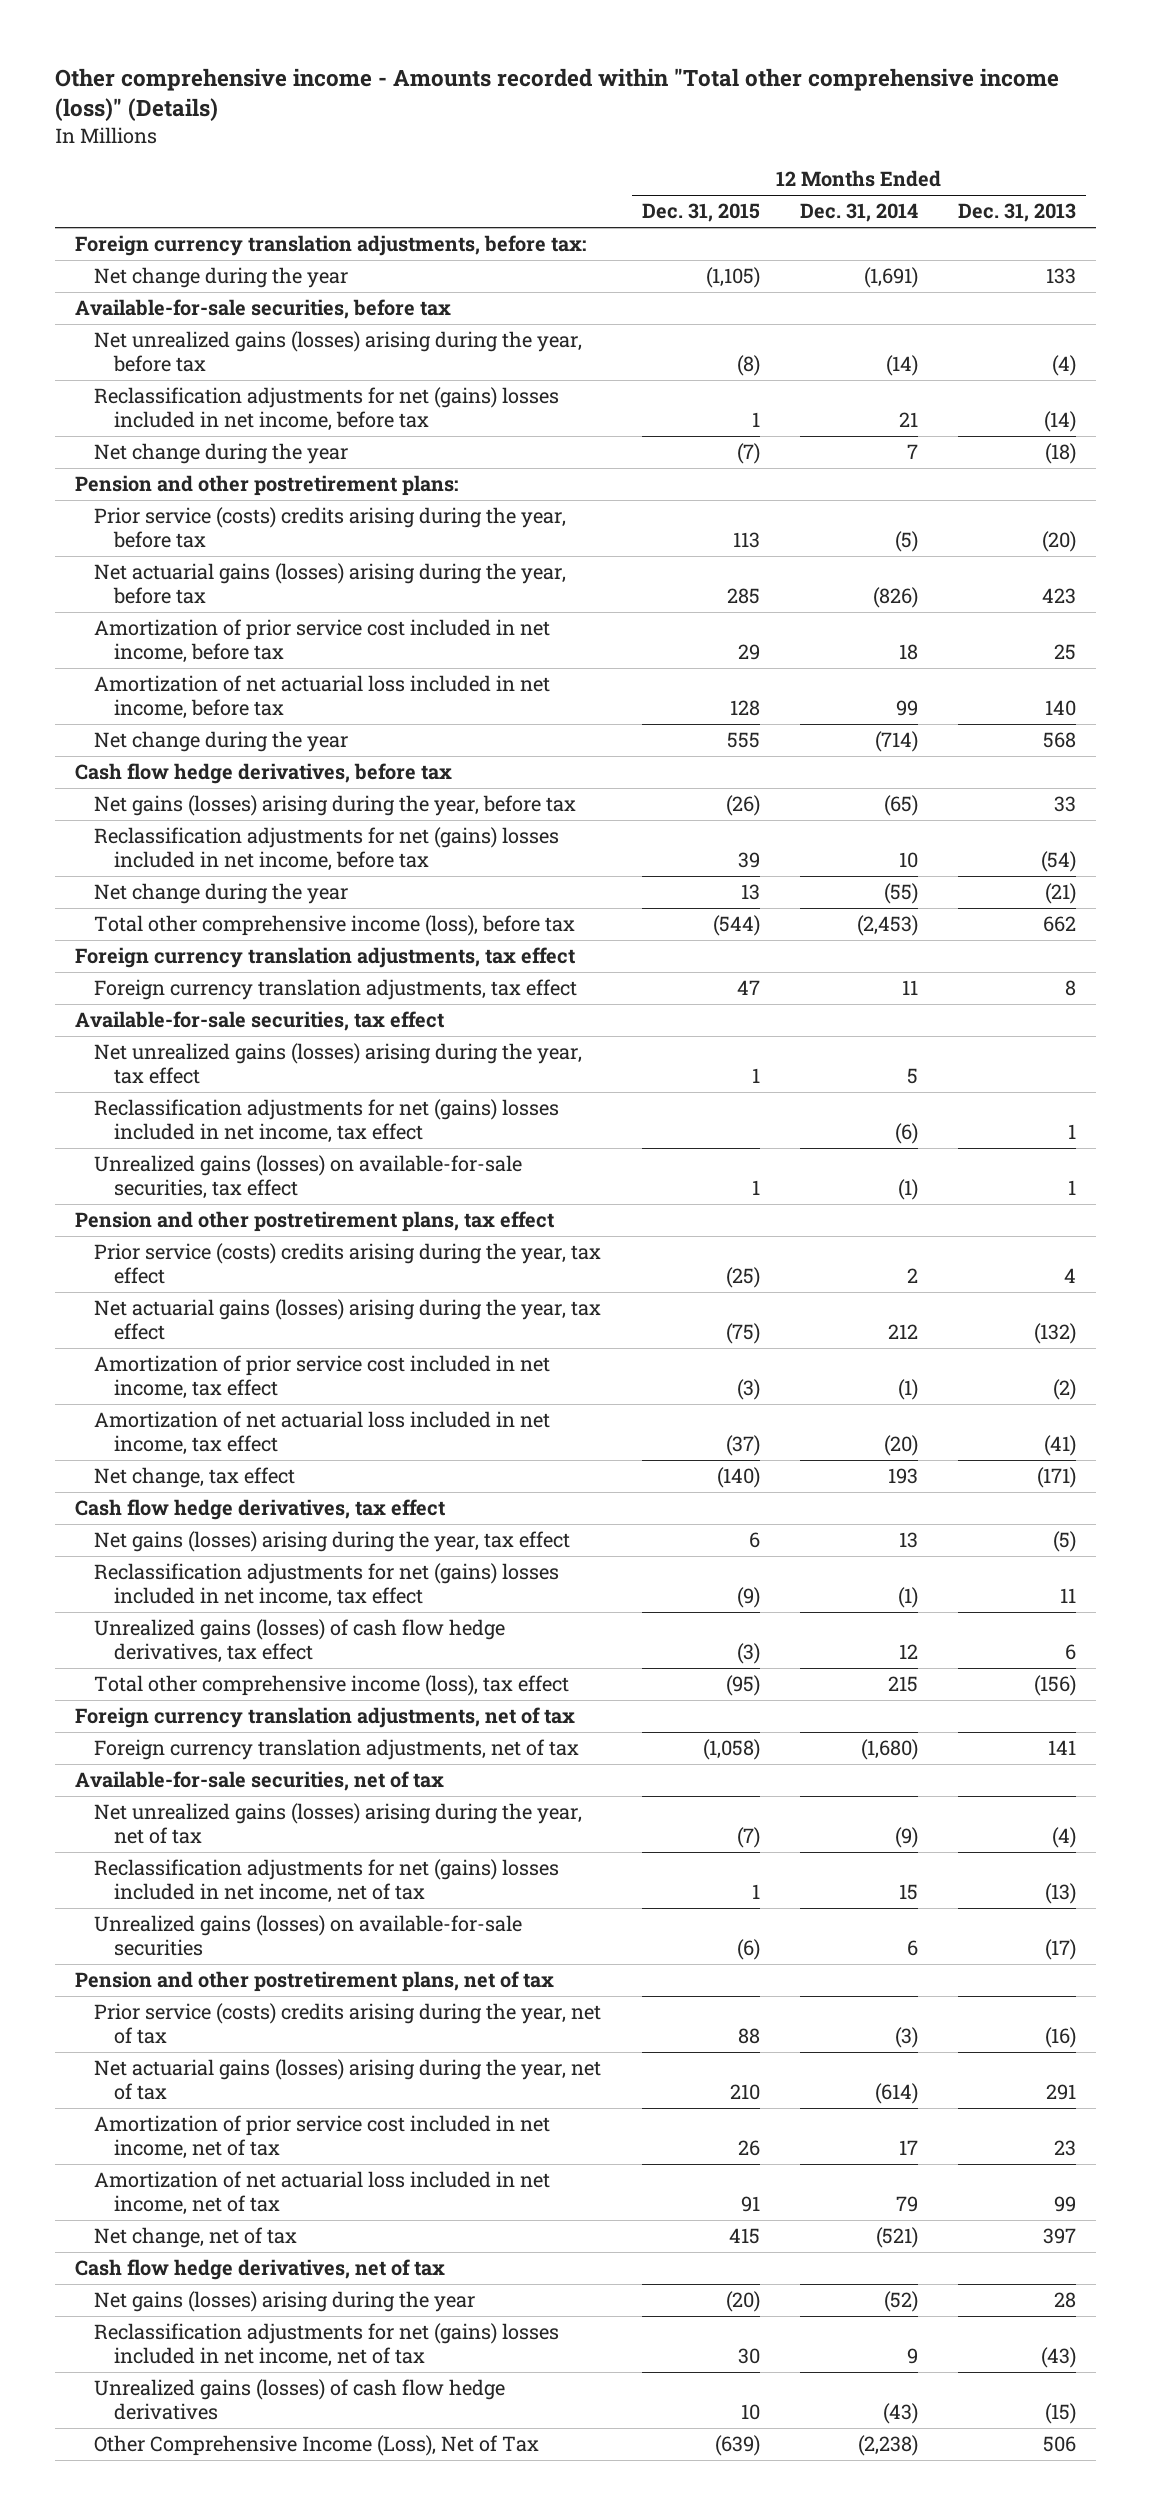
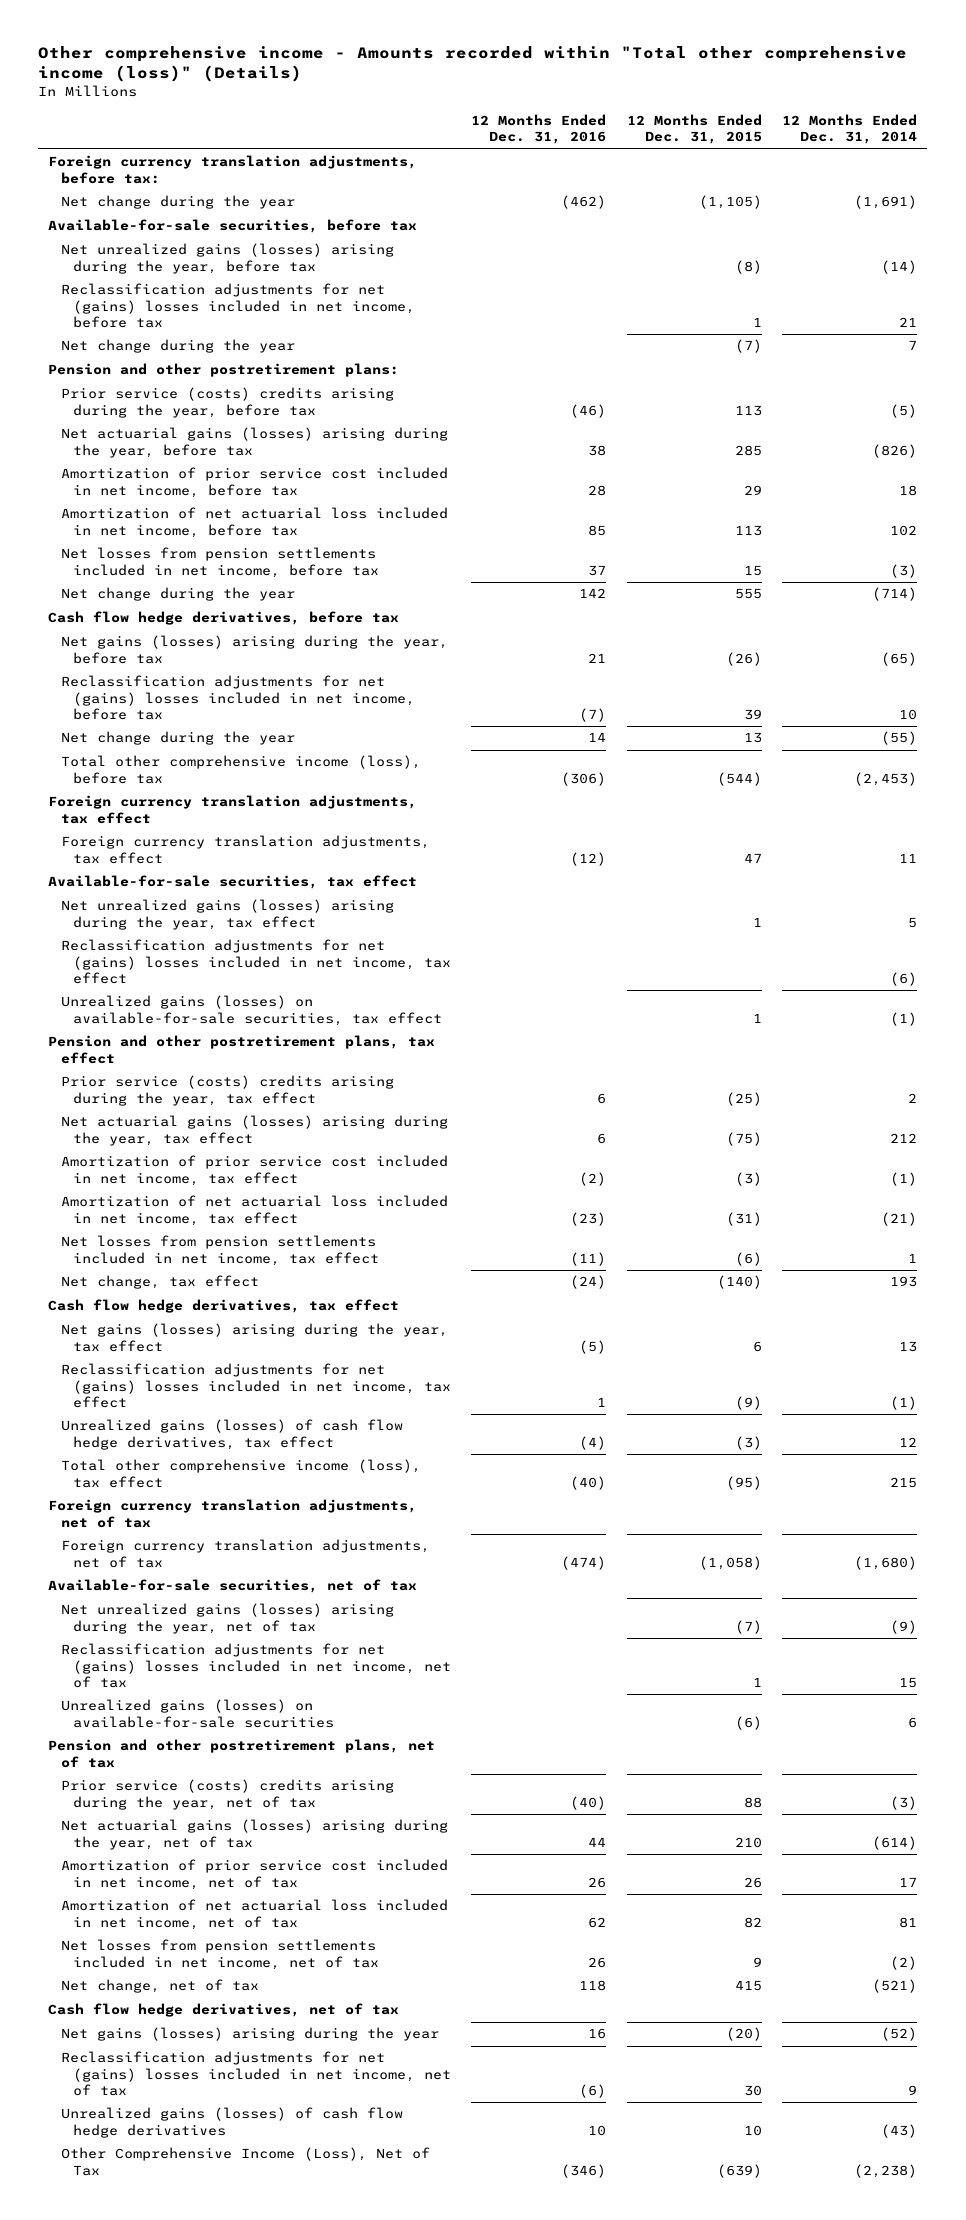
- | 12 Months Ended Dec. 31, 2015 | 12 Months Ended Dec. 31, 2014 | 12 Months Ended Dec. 31, 2013
+ | 12 Months Ended Dec. 31, 2016 | 12 Months Ended Dec. 31, 2015 | 12 Months Ended Dec. 31, 2014
- Amortization of net actuarial loss included in net income, before tax | 128 | 99 | 140
+ Amortization of net actuarial loss included in net income, before tax | 85 | 113 | 102
+ Net losses from pension settlements included in net income, before tax | 37 | 15 | (3)
- Amortization of net actuarial loss included in net income, tax effect | (37) | (20) | (41)
+ Amortization of net actuarial loss included in net income, tax effect | (23) | (31) | (21)
+ Net losses from pension settlements included in net income, tax effect | (11) | (6) | 1
- Amortization of net actuarial loss included in net income, net of tax | 91 | 79 | 99
+ Amortization of net actuarial loss included in net income, net of tax | 62 | 82 | 81
+ Net losses from pension settlements included in net income, net of tax | 26 | 9 | (2)

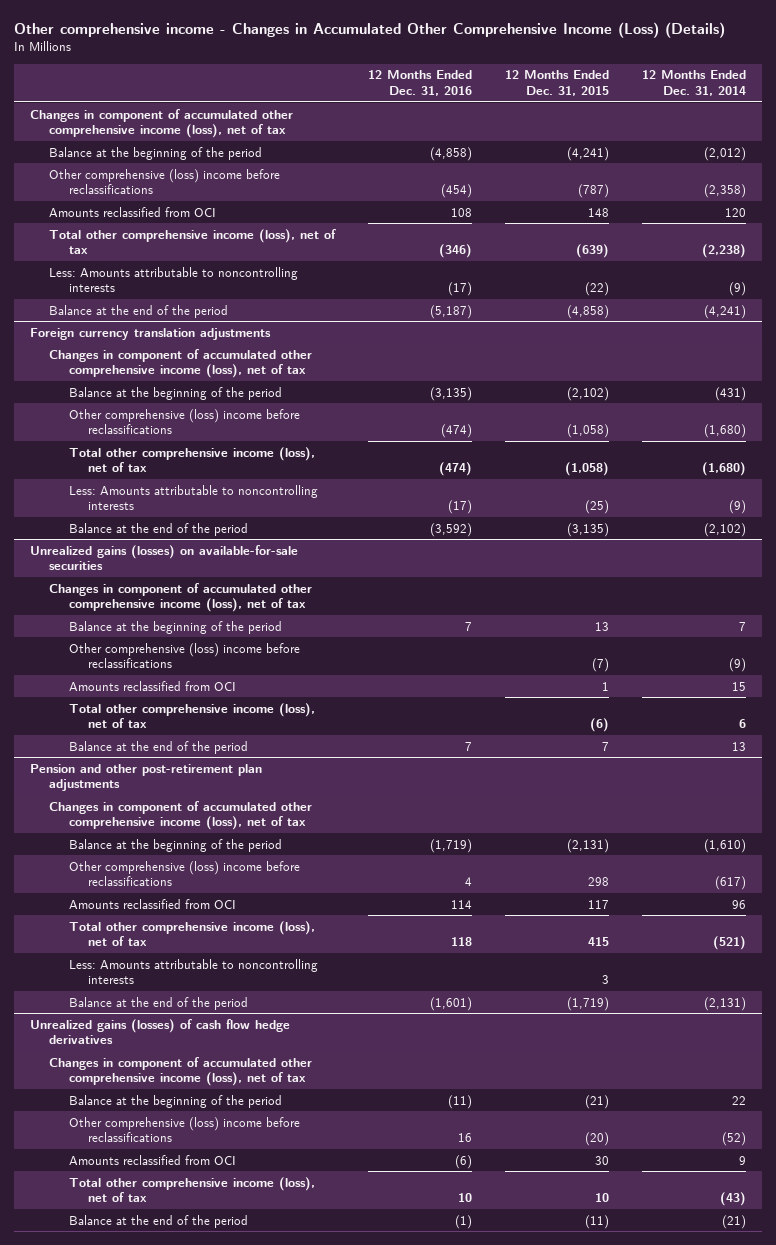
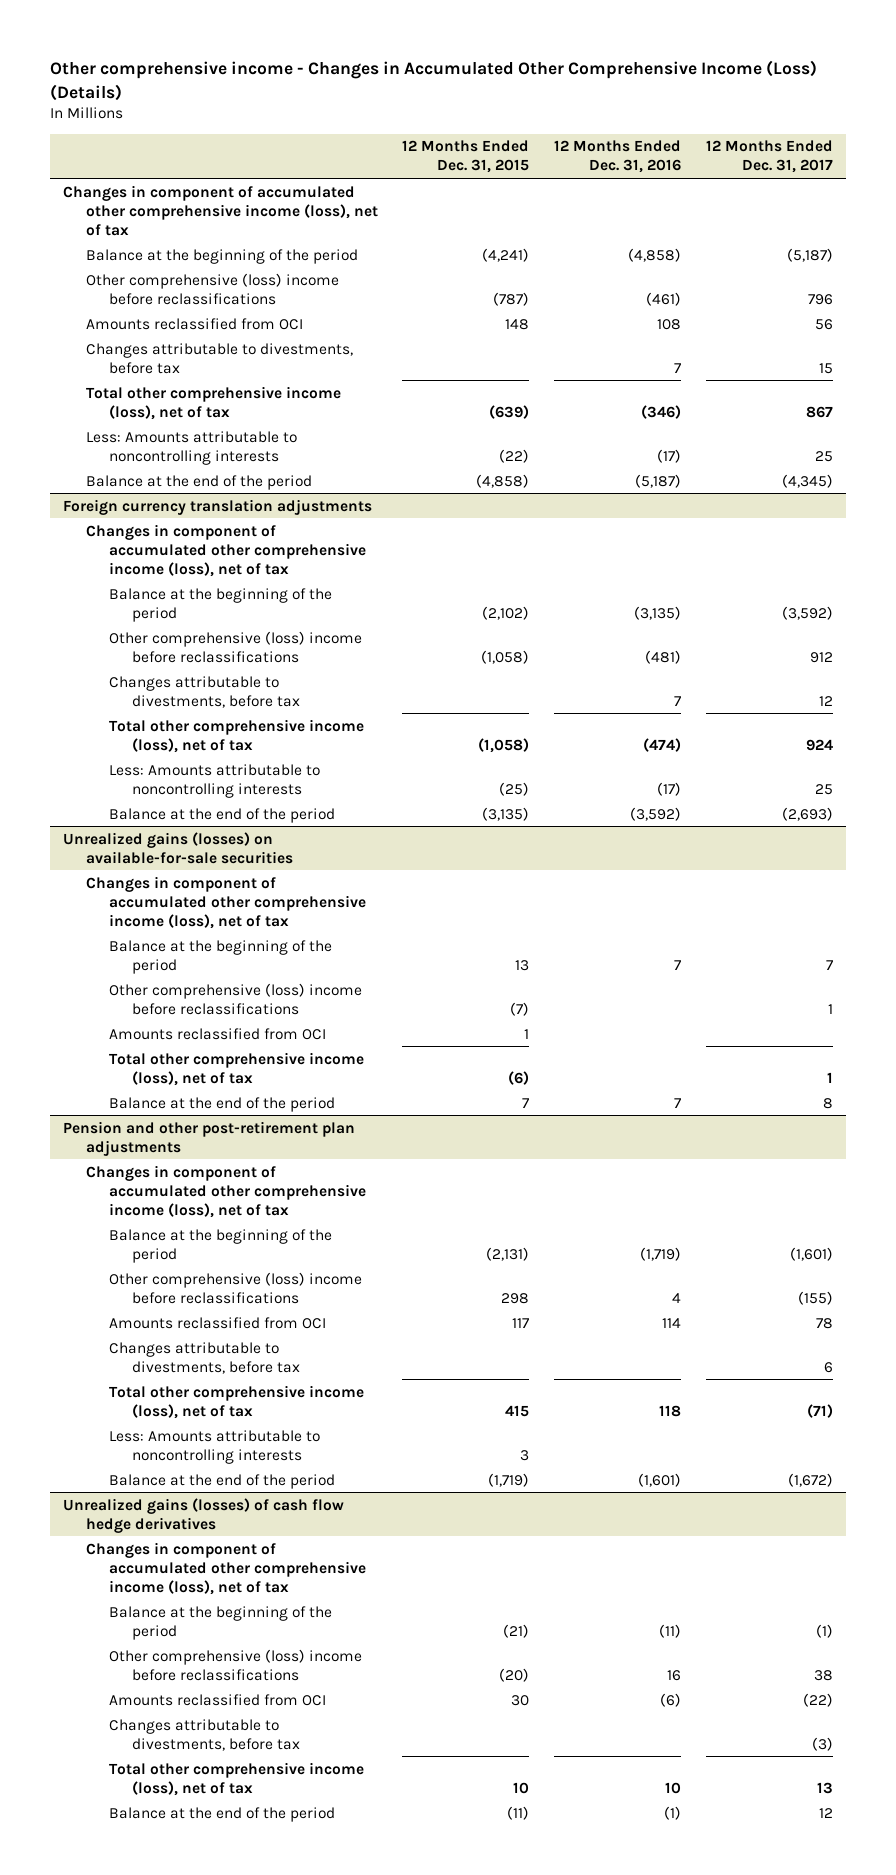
- | 12 Months Ended Dec. 31, 2016 | 12 Months Ended Dec. 31, 2015 | 12 Months Ended Dec. 31, 2014
+ | 12 Months Ended Dec. 31, 2015 | 12 Months Ended Dec. 31, 2016 | 12 Months Ended Dec. 31, 2017
- Other comprehensive (loss) income before reclassifications | (454) | (787) | (2,358)
+ Other comprehensive (loss) income before reclassifications | (787) | (461) | 796
+ Changes attributable to divestments, before tax | | 7 | 15
@ Foreign currency translation adjustments
- Other comprehensive (loss) income before reclassifications | (474) | (1,058) | (1,680)
+ Other comprehensive (loss) income before reclassifications | (1,058) | (481) | 912
+ Changes attributable to divestments, before tax | | 7 | 12
@ Pension and other post-retirement plan adjustments
+ Changes attributable to divestments, before tax | | | 6
@ Unrealized gains (losses) of cash flow hedge derivatives
+ Changes attributable to divestments, before tax | | | (3)

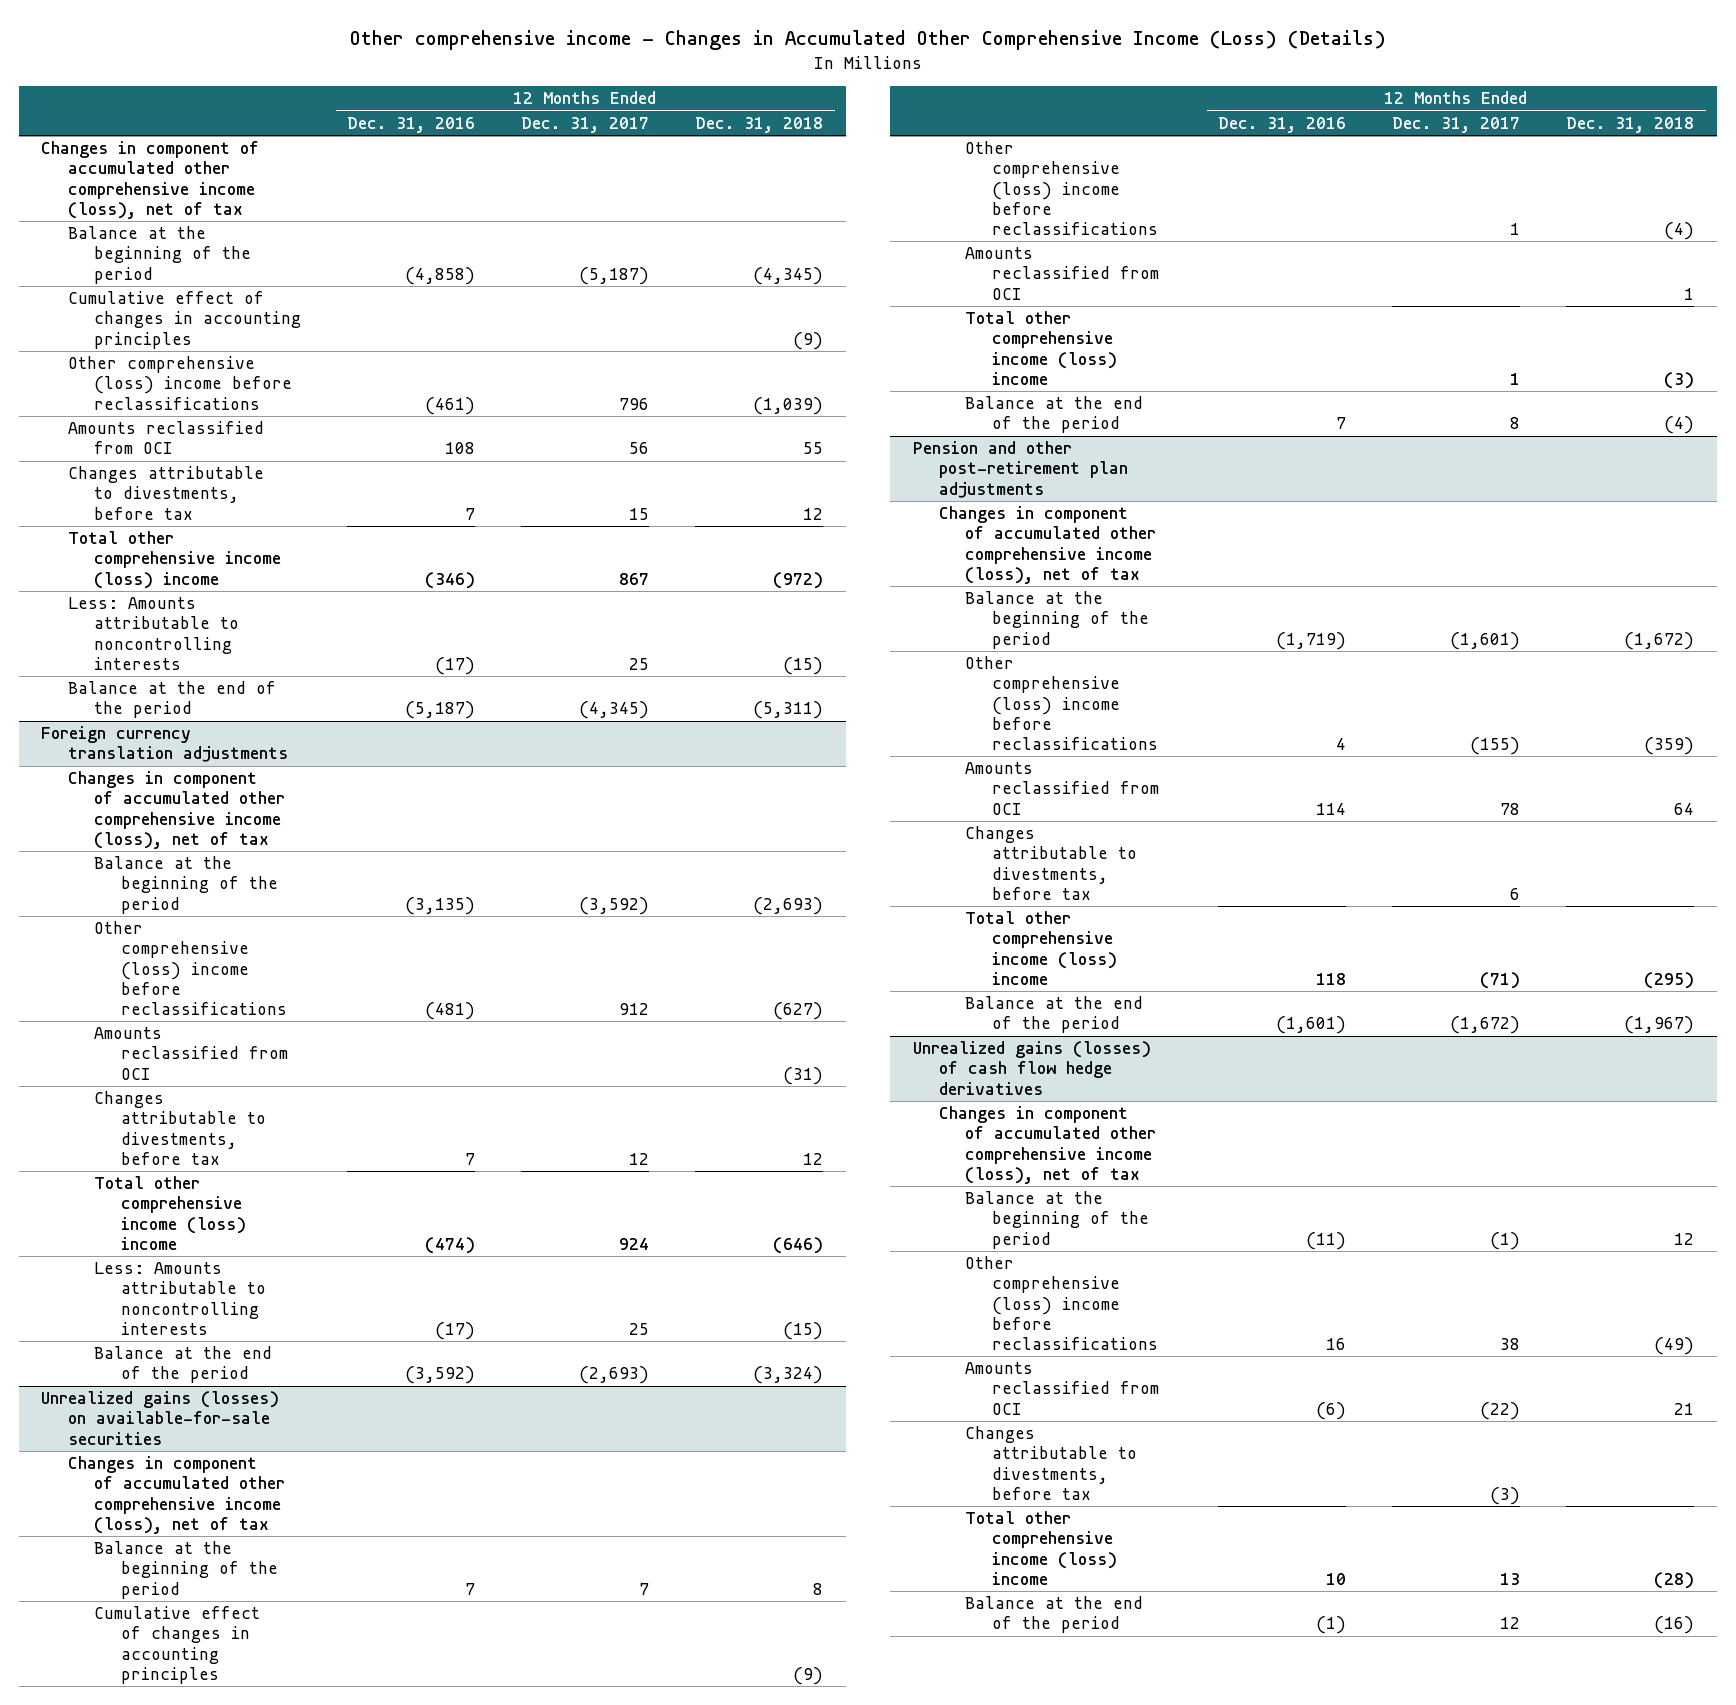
- | 12 Months Ended Dec. 31, 2015 | 12 Months Ended Dec. 31, 2016 | 12 Months Ended Dec. 31, 2017
+ | 12 Months Ended Dec. 31, 2016 | 12 Months Ended Dec. 31, 2017 | 12 Months Ended Dec. 31, 2018
+ Cumulative effect of changes in accounting principles | | | (9)
- Total other comprehensive income (loss), net of tax | (639) | (346) | 867
+ Total other comprehensive income (loss) income | (346) | 867 | (972)
@ Foreign currency translation adjustments
+ Amounts reclassified from OCI | | | (31)
- Total other comprehensive income (loss), net of tax | (1,058) | (474) | 924
+ Total other comprehensive income (loss) income | (474) | 924 | (646)
@ Unrealized gains (losses) on available-for-sale securities
+ Cumulative effect of changes in accounting principles | | | (9)
- Total other comprehensive income (loss), net of tax | (6) | | 1
+ Total other comprehensive income (loss) income | | 1 | (3)
@ Pension and other post-retirement plan adjustments
- Total other comprehensive income (loss), net of tax | 415 | 118 | (71)
- Less: Amounts attributable to noncontrolling interests | 3 | |
+ Total other comprehensive income (loss) income | 118 | (71) | (295)
@ Unrealized gains (losses) of cash flow hedge derivatives
- Total other comprehensive income (loss), net of tax | 10 | 10 | 13
+ Total other comprehensive income (loss) income | 10 | 13 | (28)

